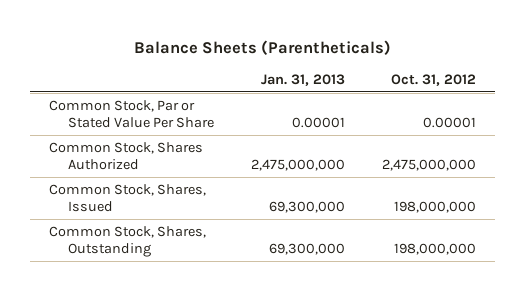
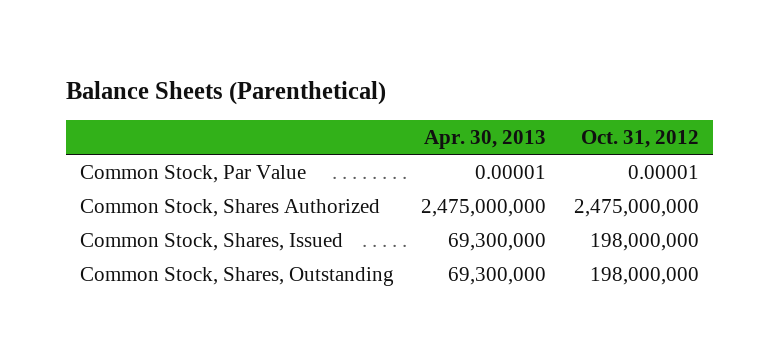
- Balance Sheets (Parentheticals)
+ Balance Sheets (Parenthetical)
- | Jan. 31, 2013 | Oct. 31, 2012
+ | Apr. 30, 2013 | Oct. 31, 2012
- Common Stock, Par or Stated Value Per Share | 0.00001 | 0.00001
+ Common Stock, Par Value | 0.00001 | 0.00001

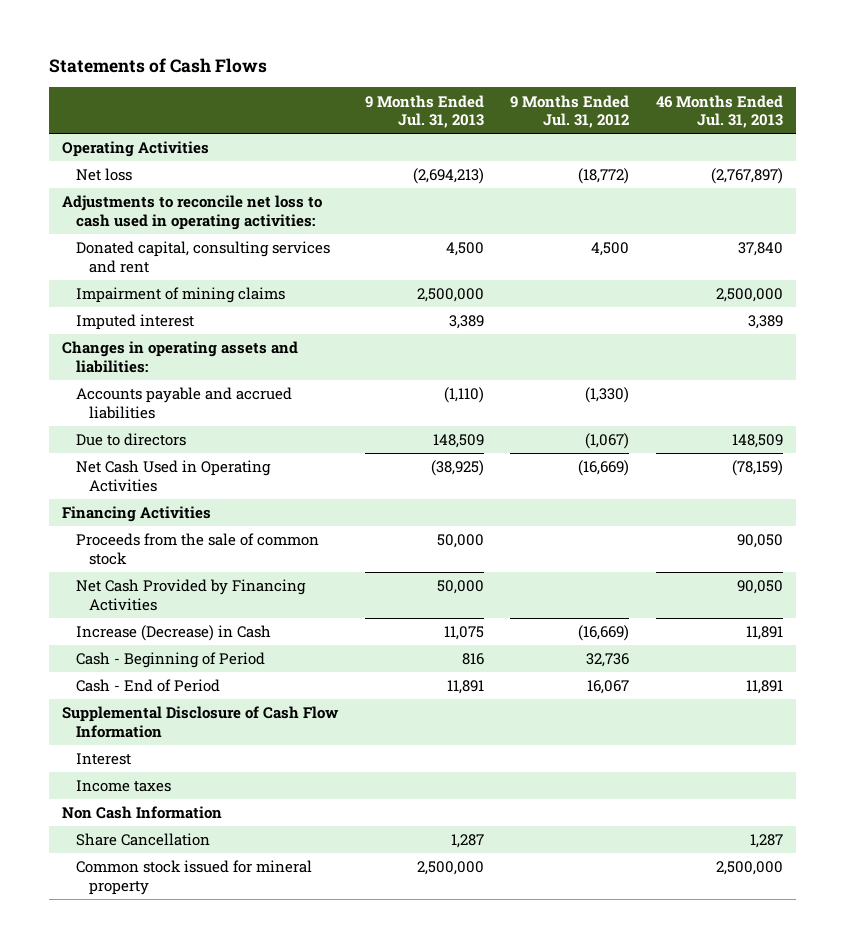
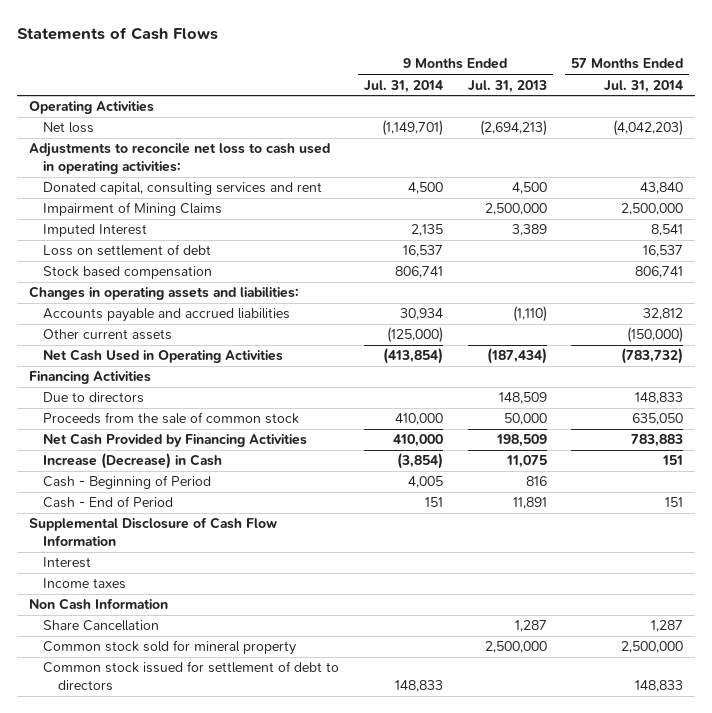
- | 9 Months Ended Jul. 31, 2013 | 9 Months Ended Jul. 31, 2012 | 46 Months Ended Jul. 31, 2013
+ | 9 Months Ended Jul. 31, 2014 | 9 Months Ended Jul. 31, 2013 | 57 Months Ended Jul. 31, 2014
- Impairment of mining claims | 2,500,000 | | 2,500,000
- Imputed interest | 3,389 | | 3,389
+ Impairment of Mining Claims | | 2,500,000 | 2,500,000
+ Imputed Interest | 2,135 | 3,389 | 8,541
+ Loss on settlement of debt | 16,537 | | 16,537
+ Stock based compensation | 806,741 | | 806,741
- Net Cash Used in Operating Activities | (38,925) | (16,669) | (78,159)
+ Other current assets | (125,000) | | (150,000)
+ Net Cash Used in Operating Activities | (413,854) | (187,434) | (783,732)
moved down: Due to directors | | 148,509 | 148,833
- Net Cash Provided by Financing Activities | 50,000 | | 90,050
+ Net Cash Provided by Financing Activities | 410,000 | 198,509 | 783,883
- Common stock issued for mineral property | 2,500,000 | | 2,500,000
+ Common stock sold for mineral property | | 2,500,000 | 2,500,000
+ Common stock issued for settlement of debt to directors | 148,833 | | 148,833

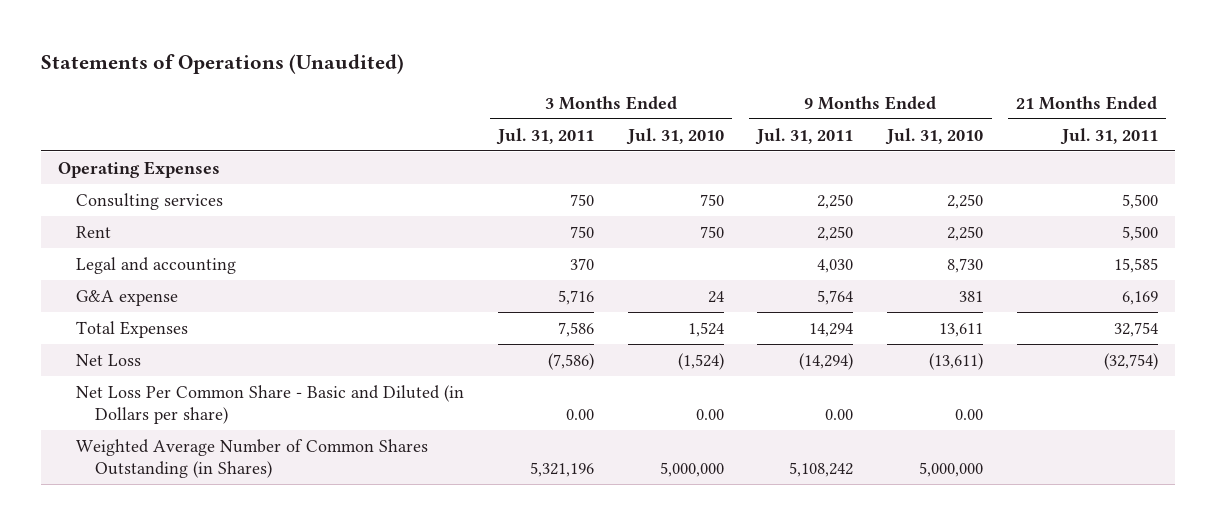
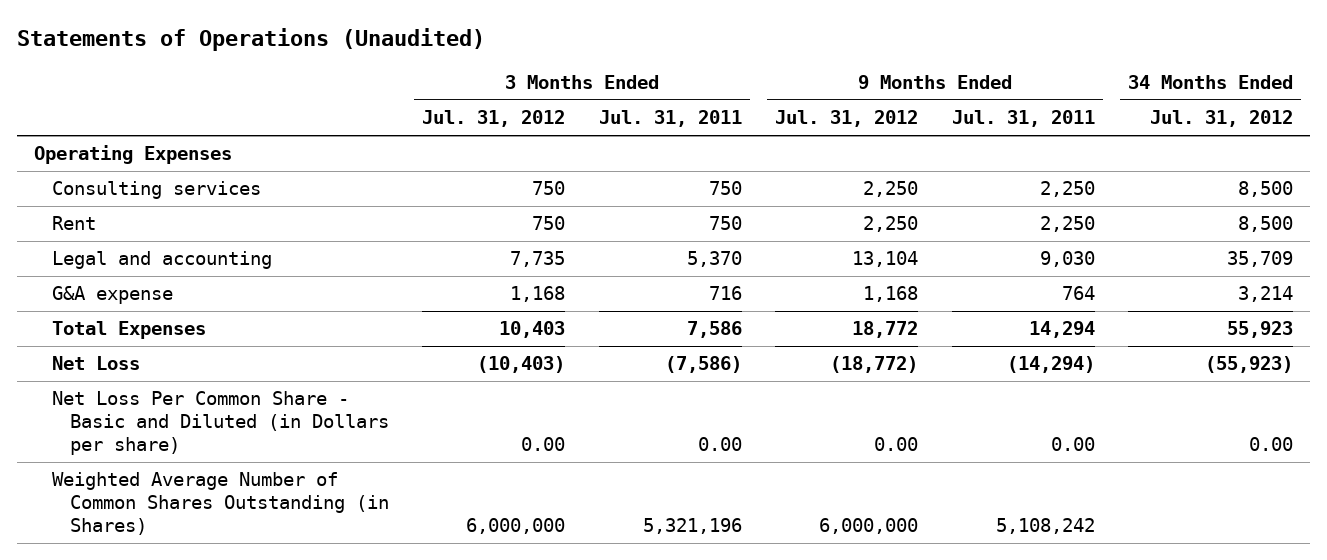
- | 3 Months Ended Jul. 31, 2011 | 3 Months Ended Jul. 31, 2010 | 9 Months Ended Jul. 31, 2011 | 9 Months Ended Jul. 31, 2010 | 21 Months Ended Jul. 31, 2011
+ | 3 Months Ended Jul. 31, 2012 | 3 Months Ended Jul. 31, 2011 | 9 Months Ended Jul. 31, 2012 | 9 Months Ended Jul. 31, 2011 | 34 Months Ended Jul. 31, 2012
- Legal and accounting | 370 | | 4,030 | 8,730 | 15,585
- G&A expense | 5,716 | 24 | 5,764 | 381 | 6,169
+ Legal and accounting | 7,735 | 5,370 | 13,104 | 9,030 | 35,709
+ G&A expense | 1,168 | 716 | 1,168 | 764 | 3,214

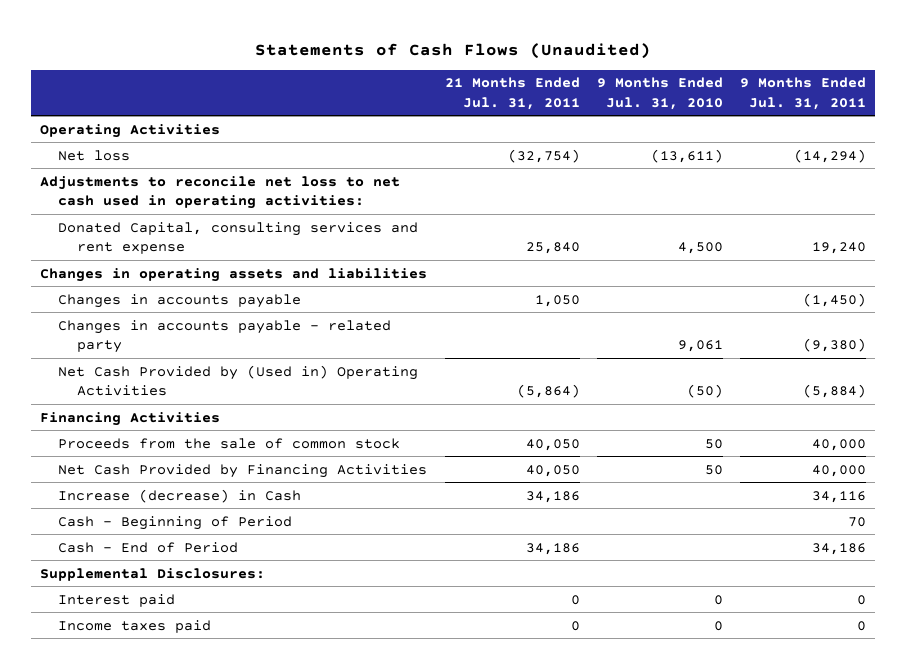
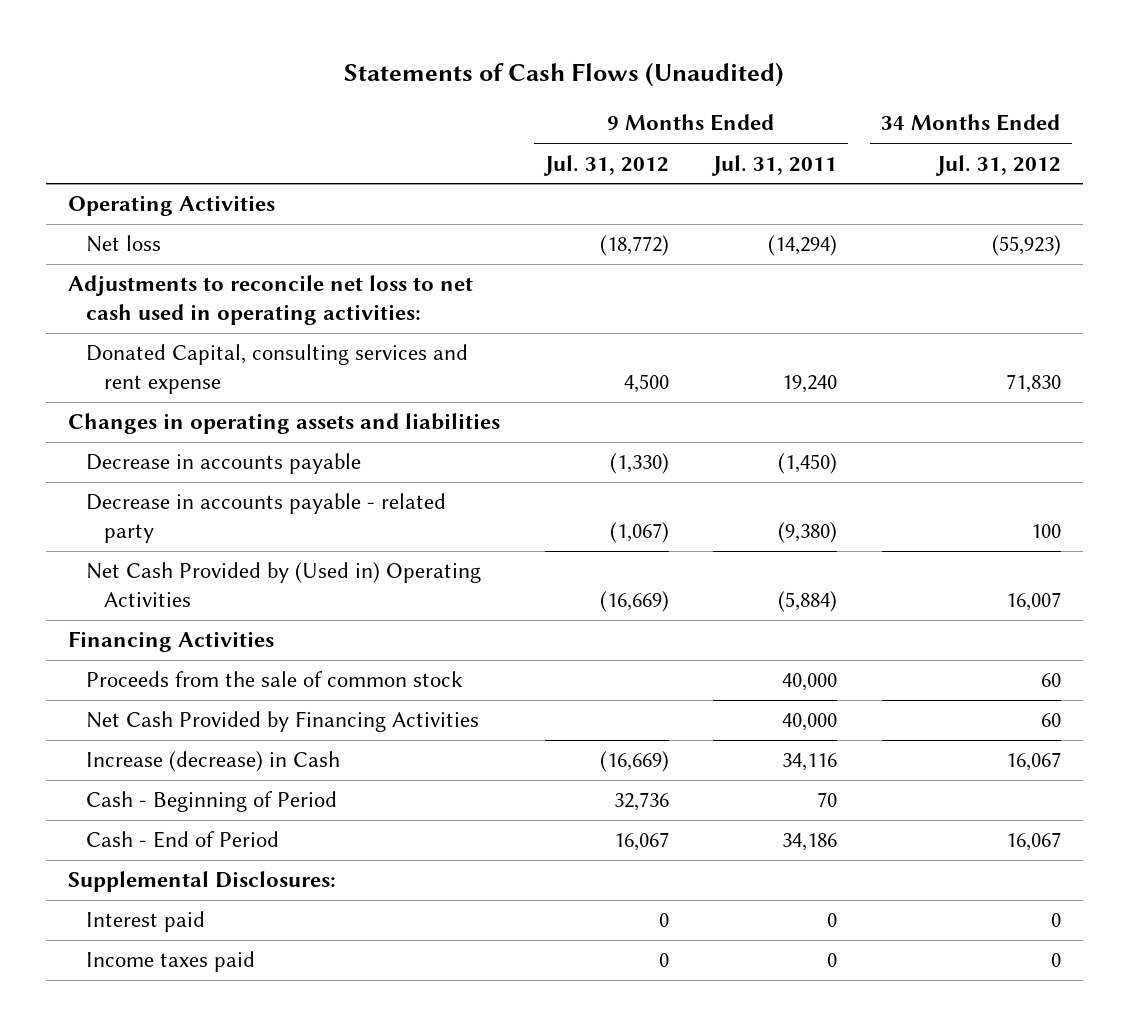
- | 21 Months Ended Jul. 31, 2011 | 9 Months Ended Jul. 31, 2010 | 9 Months Ended Jul. 31, 2011
+ | 9 Months Ended Jul. 31, 2012 | 9 Months Ended Jul. 31, 2011 | 34 Months Ended Jul. 31, 2012
- Changes in accounts payable | 1,050 | | (1,450)
- Changes in accounts payable - related party | | 9,061 | (9,380)
+ Decrease in accounts payable | (1,330) | (1,450) |
+ Decrease in accounts payable - related party | (1,067) | (9,380) | 100

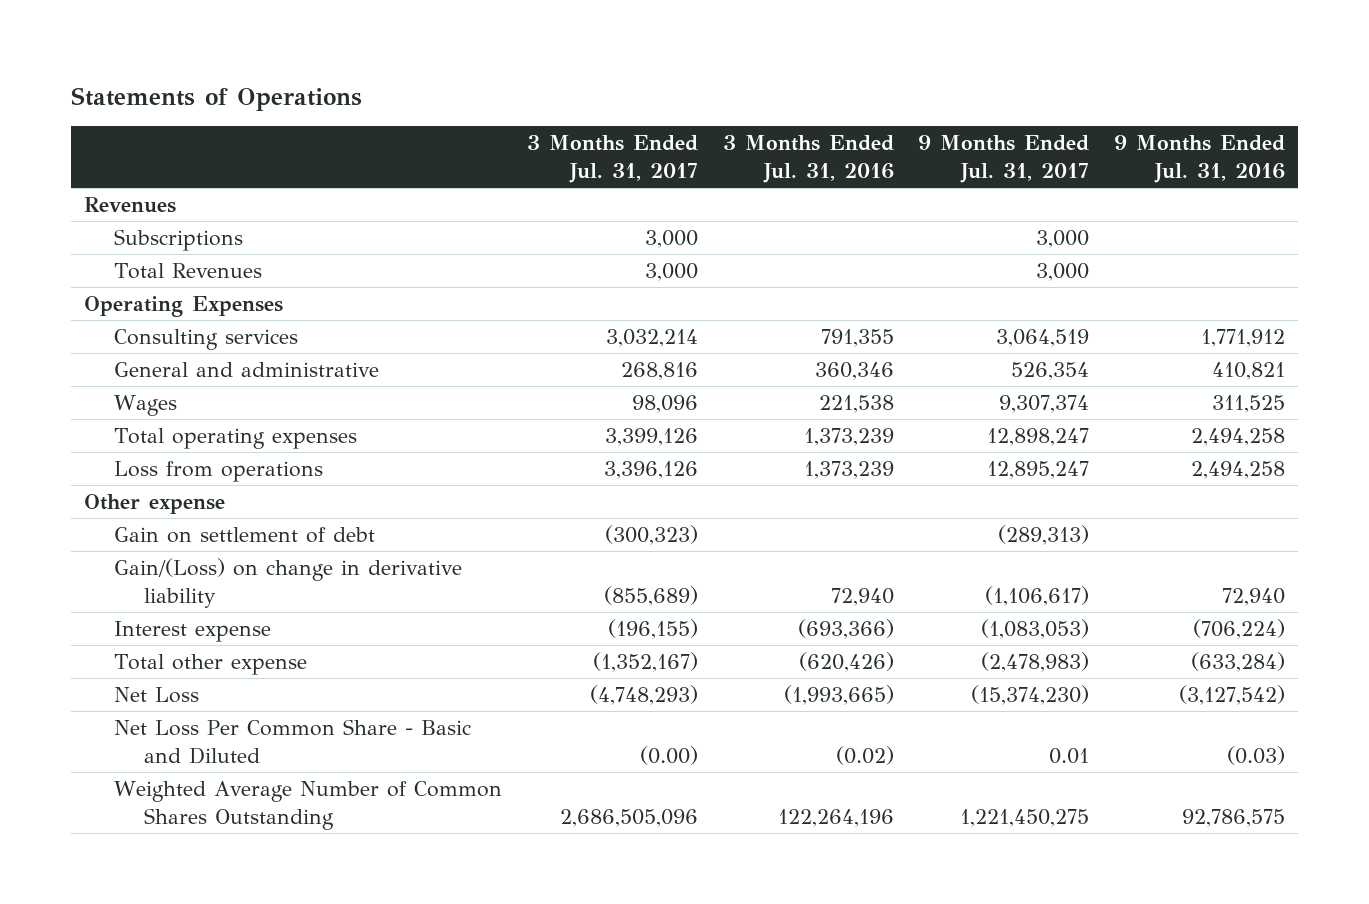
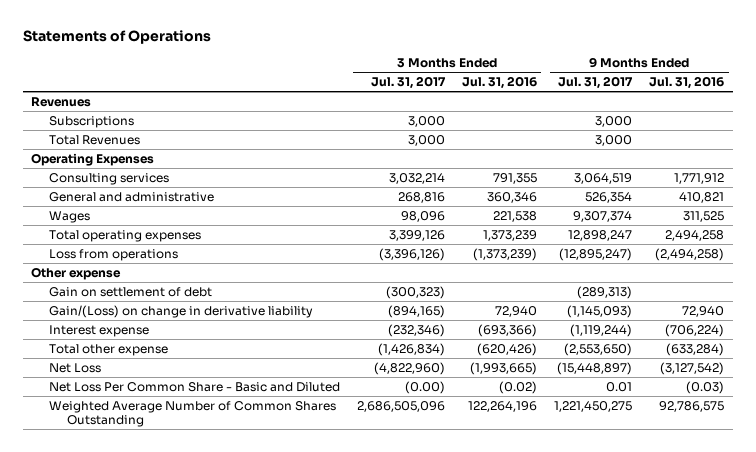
- Loss from operations | 3,396,126 | 1,373,239 | 12,895,247 | 2,494,258
+ Loss from operations | (3,396,126) | (1,373,239) | (12,895,247) | (2,494,258)
- Gain/(Loss) on change in derivative liability | (855,689) | 72,940 | (1,106,617) | 72,940
- Interest expense | (196,155) | (693,366) | (1,083,053) | (706,224)
- Total other expense | (1,352,167) | (620,426) | (2,478,983) | (633,284)
- Net Loss | (4,748,293) | (1,993,665) | (15,374,230) | (3,127,542)
+ Gain/(Loss) on change in derivative liability | (894,165) | 72,940 | (1,145,093) | 72,940
+ Interest expense | (232,346) | (693,366) | (1,119,244) | (706,224)
+ Total other expense | (1,426,834) | (620,426) | (2,553,650) | (633,284)
+ Net Loss | (4,822,960) | (1,993,665) | (15,448,897) | (3,127,542)

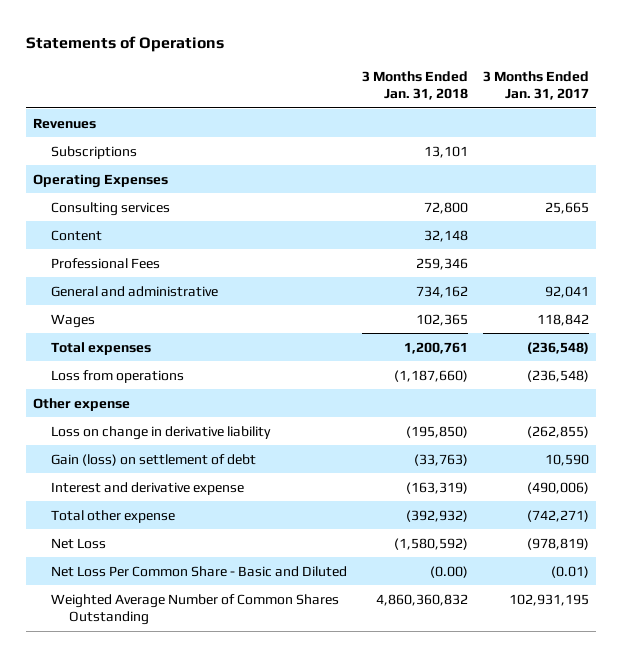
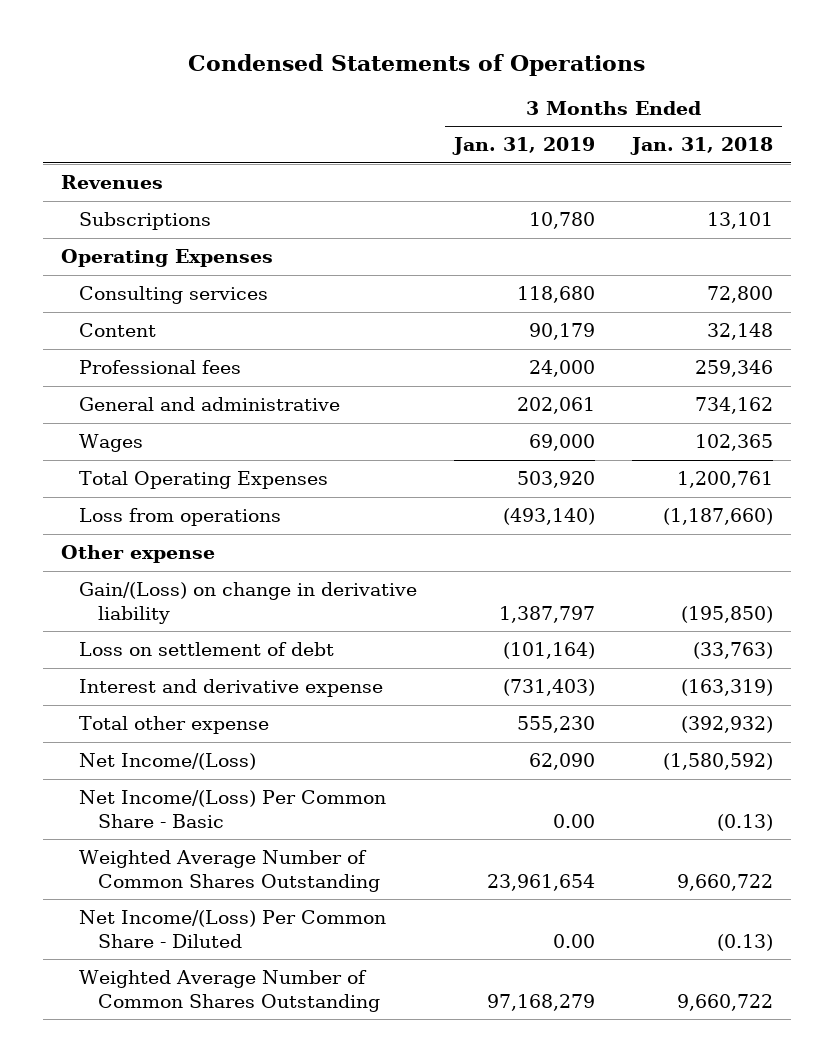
- Statements of Operations
+ Condensed Statements of Operations
- | 3 Months Ended Jan. 31, 2018 | 3 Months Ended Jan. 31, 2017
+ | 3 Months Ended Jan. 31, 2019 | 3 Months Ended Jan. 31, 2018
- Professional Fees | 259,346 |
+ Professional fees | 24,000 | 259,346
- Total expenses | 1,200,761 | (236,548)
+ Total Operating Expenses | 503,920 | 1,200,761
- Loss on change in derivative liability | (195,850) | (262,855)
- Gain (loss) on settlement of debt | (33,763) | 10,590
+ Gain/(Loss) on change in derivative liability | 1,387,797 | (195,850)
+ Loss on settlement of debt | (101,164) | (33,763)
- Net Loss | (1,580,592) | (978,819)
- Net Loss Per Common Share - Basic and Diluted | (0.00) | (0.01)
- Weighted Average Number of Common Shares Outstanding | 4,860,360,832 | 102,931,195
+ Net Income/(Loss) | 62,090 | (1,580,592)
+ Net Income/(Loss) Per Common Share - Basic | 0.00 | (0.13)
+ Weighted Average Number of Common Shares Outstanding | 23,961,654 | 9,660,722
+ Net Income/(Loss) Per Common Share - Diluted | 0.00 | (0.13)
+ Weighted Average Number of Common Shares Outstanding | 97,168,279 | 9,660,722

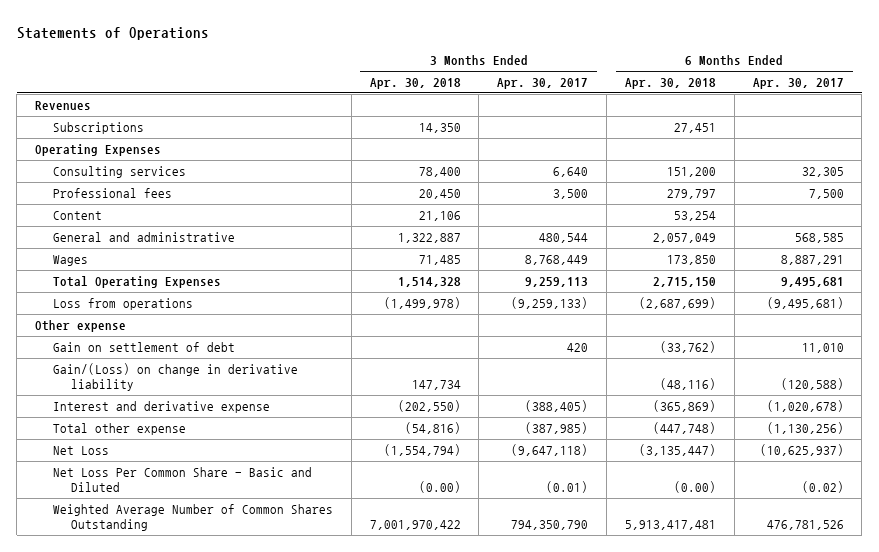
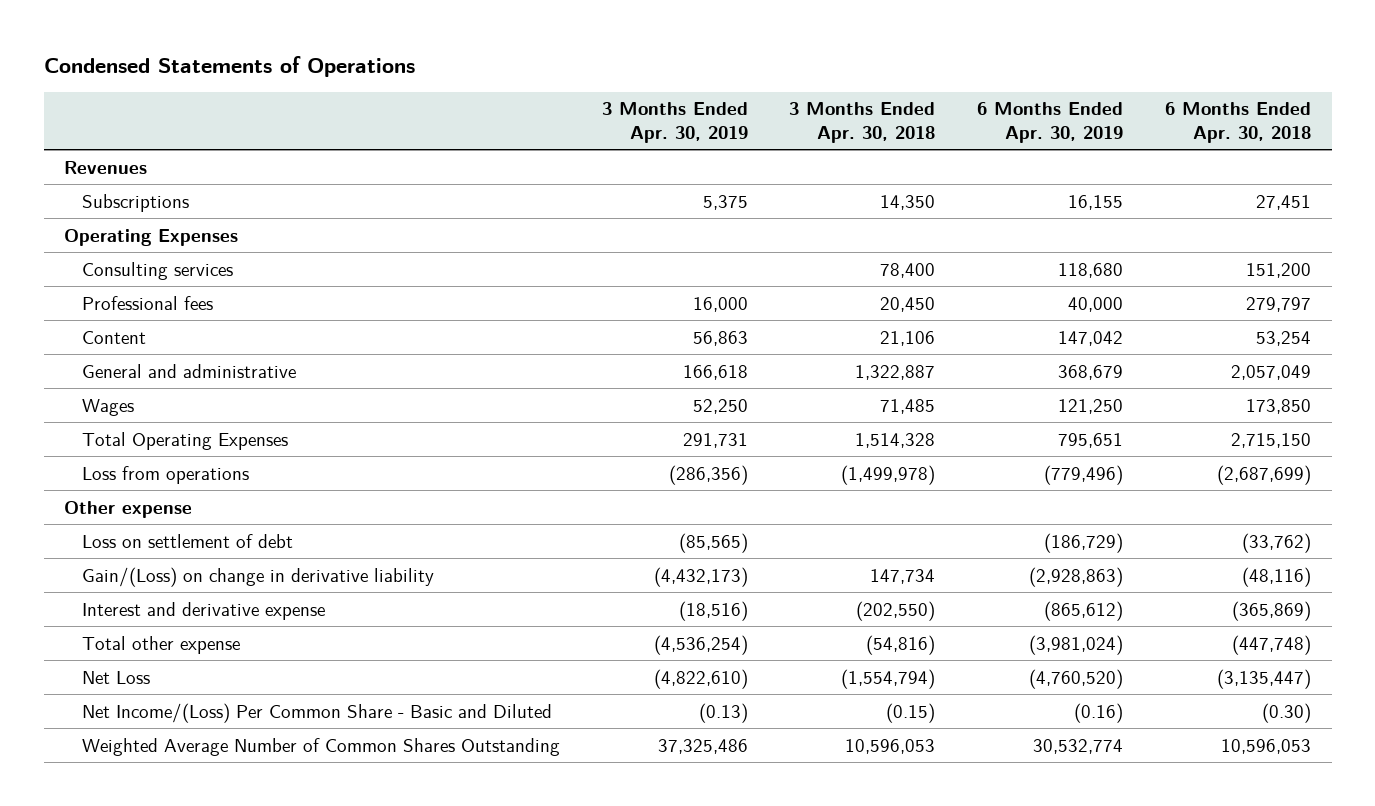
- Statements of Operations
+ Condensed Statements of Operations
- | 3 Months Ended Apr. 30, 2018 | 3 Months Ended Apr. 30, 2017 | 6 Months Ended Apr. 30, 2018 | 6 Months Ended Apr. 30, 2017
+ | 3 Months Ended Apr. 30, 2019 | 3 Months Ended Apr. 30, 2018 | 6 Months Ended Apr. 30, 2019 | 6 Months Ended Apr. 30, 2018
- Gain on settlement of debt | | 420 | (33,762) | 11,010
+ Loss on settlement of debt | (85,565) | | (186,729) | (33,762)
- Net Loss Per Common Share - Basic and Diluted | (0.00) | (0.01) | (0.00) | (0.02)
- Weighted Average Number of Common Shares Outstanding | 7,001,970,422 | 794,350,790 | 5,913,417,481 | 476,781,526
+ Net Income/(Loss) Per Common Share - Basic and Diluted | (0.13) | (0.15) | (0.16) | (0.30)
+ Weighted Average Number of Common Shares Outstanding | 37,325,486 | 10,596,053 | 30,532,774 | 10,596,053

